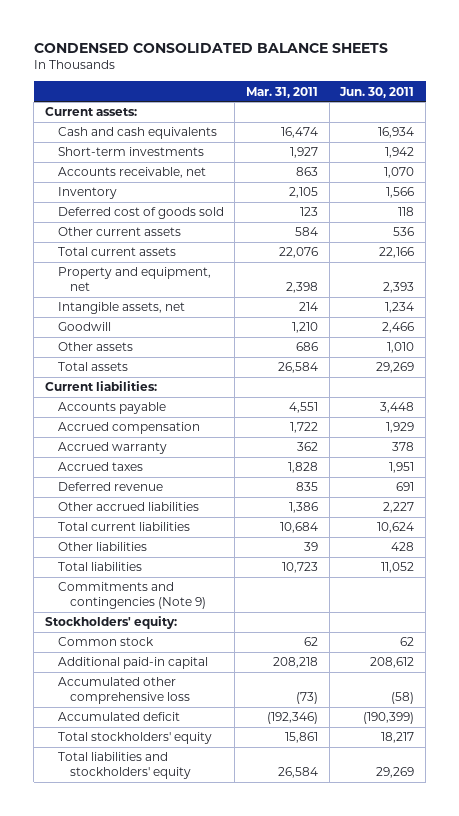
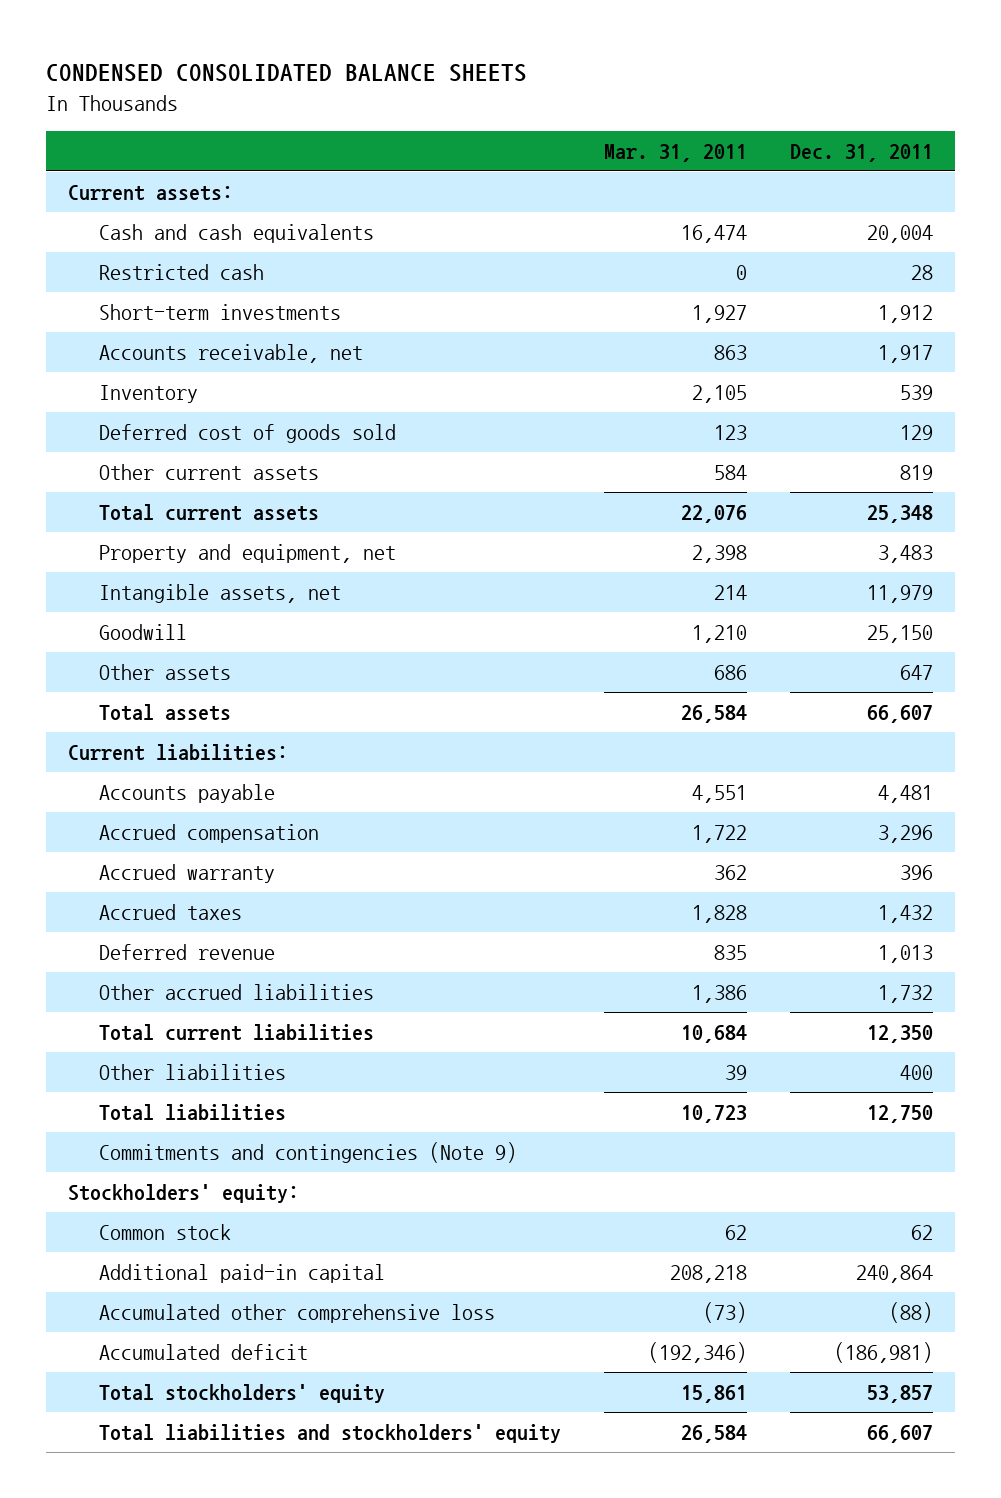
- | Mar. 31, 2011 | Jun. 30, 2011
+ | Mar. 31, 2011 | Dec. 31, 2011
+ Restricted cash | 0 | 28

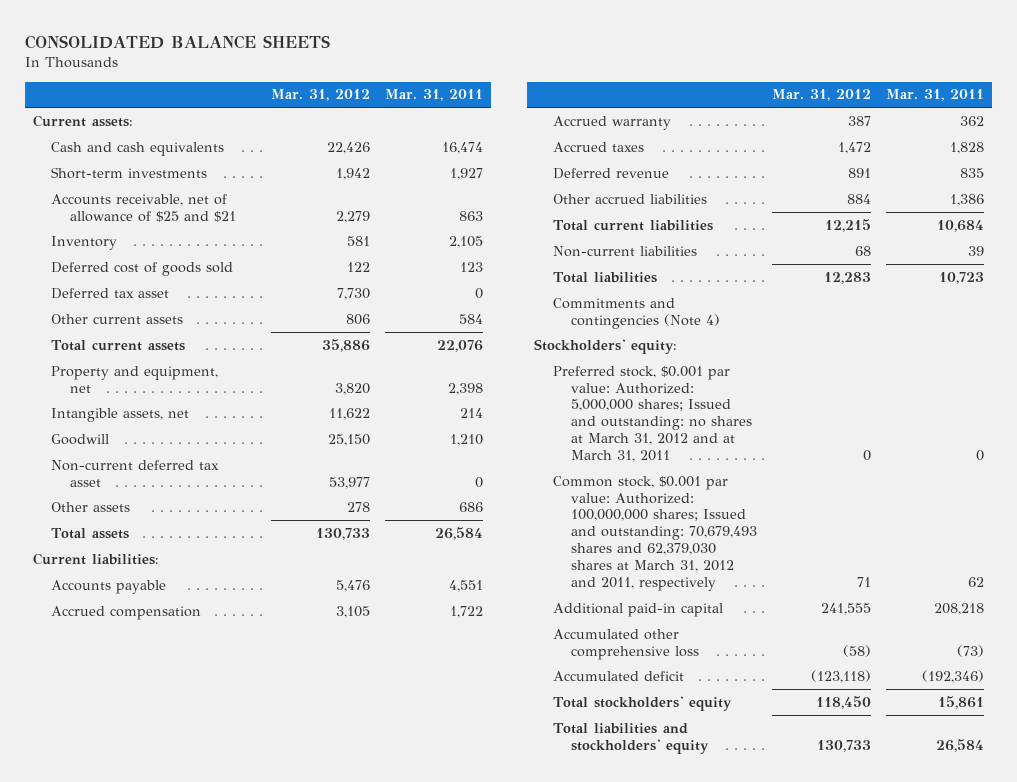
- CONDENSED CONSOLIDATED BALANCE SHEETS
+ CONSOLIDATED BALANCE SHEETS
- | Mar. 31, 2011 | Dec. 31, 2011
+ | Mar. 31, 2012 | Mar. 31, 2011
- Restricted cash | 0 | 28
- Accounts receivable, net | 863 | 1,917
+ Accounts receivable, net of allowance of $25 and $21 | 2,279 | 863
+ Deferred tax asset | 7,730 | 0
+ Non-current deferred tax asset | 53,977 | 0
- Other liabilities | 39 | 400
+ Non-current liabilities | 68 | 39
- Commitments and contingencies (Note 9)
+ Commitments and contingencies (Note 4)
- Common stock | 62 | 62
+ Preferred stock, $0.001 par value: Authorized: 5,000,000 shares; Issued and outstanding: no shares at March 31, 2012 and at March 31, 2011 | 0 | 0
+ Common stock, $0.001 par value: Authorized: 100,000,000 shares; Issued and outstanding: 70,679,493 shares and 62,379,030 shares at March 31, 2012 and 2011, respectively | 71 | 62

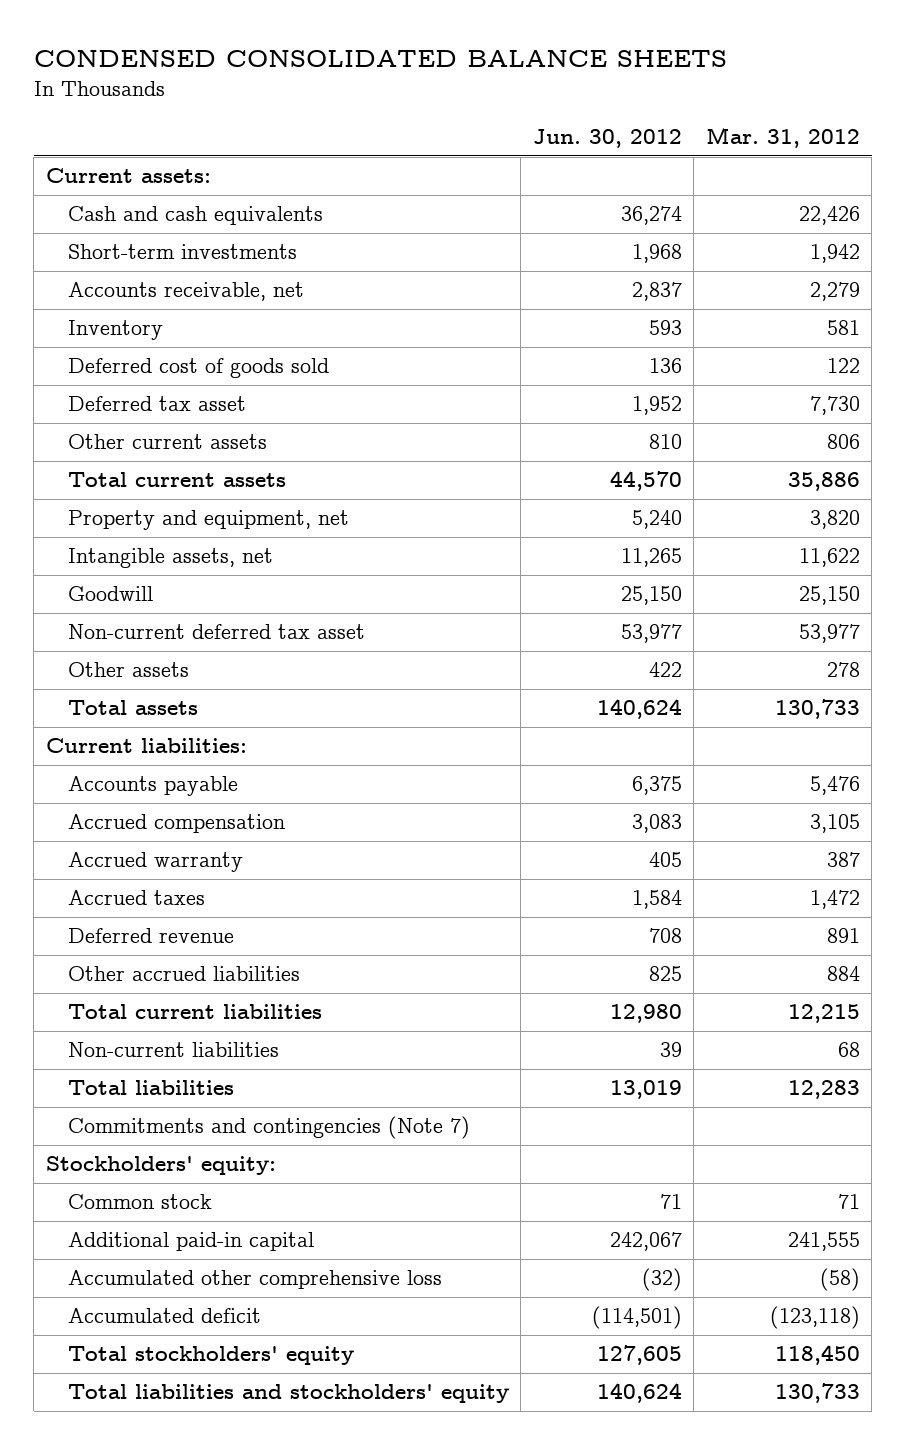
- CONSOLIDATED BALANCE SHEETS
+ CONDENSED CONSOLIDATED BALANCE SHEETS
- | Mar. 31, 2012 | Mar. 31, 2011
+ | Jun. 30, 2012 | Mar. 31, 2012
- Accounts receivable, net of allowance of $25 and $21 | 2,279 | 863
+ Accounts receivable, net | 2,837 | 2,279
- Commitments and contingencies (Note 4)
+ Commitments and contingencies (Note 7)
- Preferred stock, $0.001 par value: Authorized: 5,000,000 shares; Issued and outstanding: no shares at March 31, 2012 and at March 31, 2011 | 0 | 0
- Common stock, $0.001 par value: Authorized: 100,000,000 shares; Issued and outstanding: 70,679,493 shares and 62,379,030 shares at March 31, 2012 and 2011, respectively | 71 | 62
+ Common stock | 71 | 71

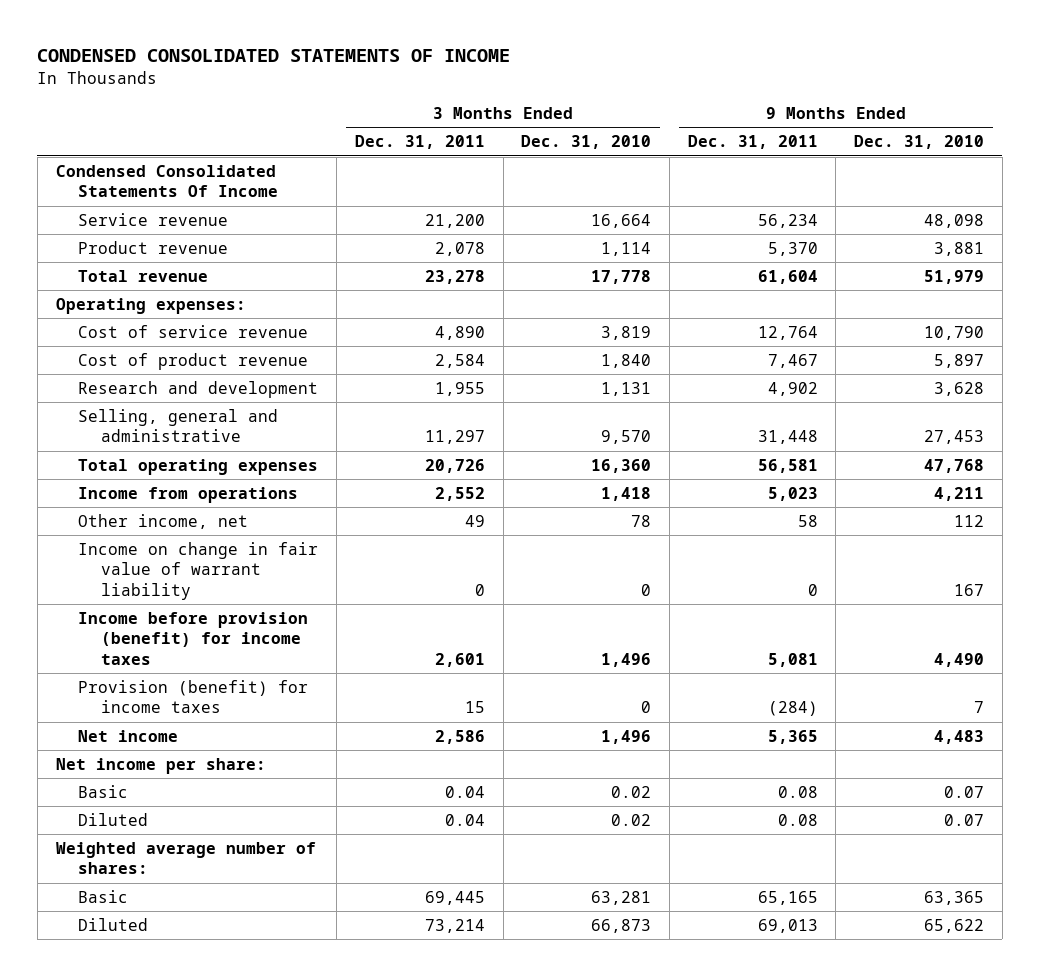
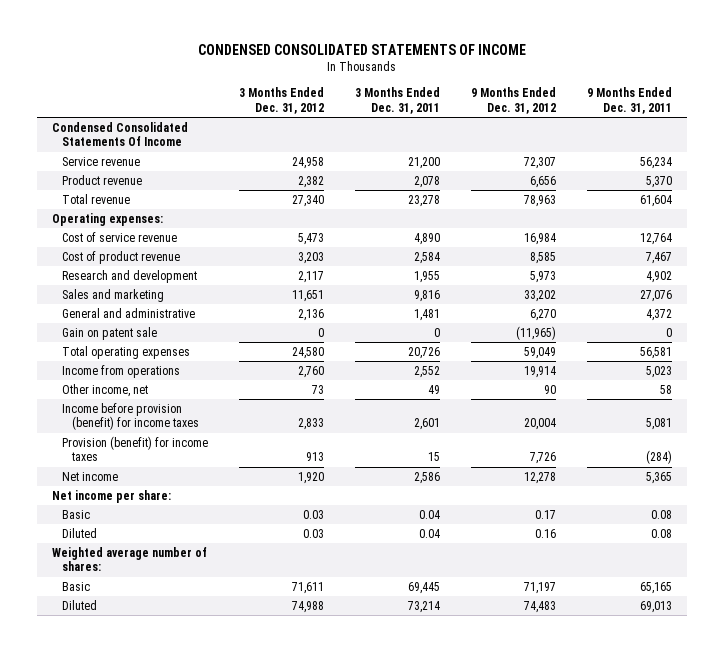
- | 3 Months Ended Dec. 31, 2011 | 3 Months Ended Dec. 31, 2010 | 9 Months Ended Dec. 31, 2011 | 9 Months Ended Dec. 31, 2010
+ | 3 Months Ended Dec. 31, 2012 | 3 Months Ended Dec. 31, 2011 | 9 Months Ended Dec. 31, 2012 | 9 Months Ended Dec. 31, 2011
- Selling, general and administrative | 11,297 | 9,570 | 31,448 | 27,453
+ Sales and marketing | 11,651 | 9,816 | 33,202 | 27,076
+ General and administrative | 2,136 | 1,481 | 6,270 | 4,372
+ Gain on patent sale | 0 | 0 | (11,965) | 0
- Income on change in fair value of warrant liability | 0 | 0 | 0 | 167

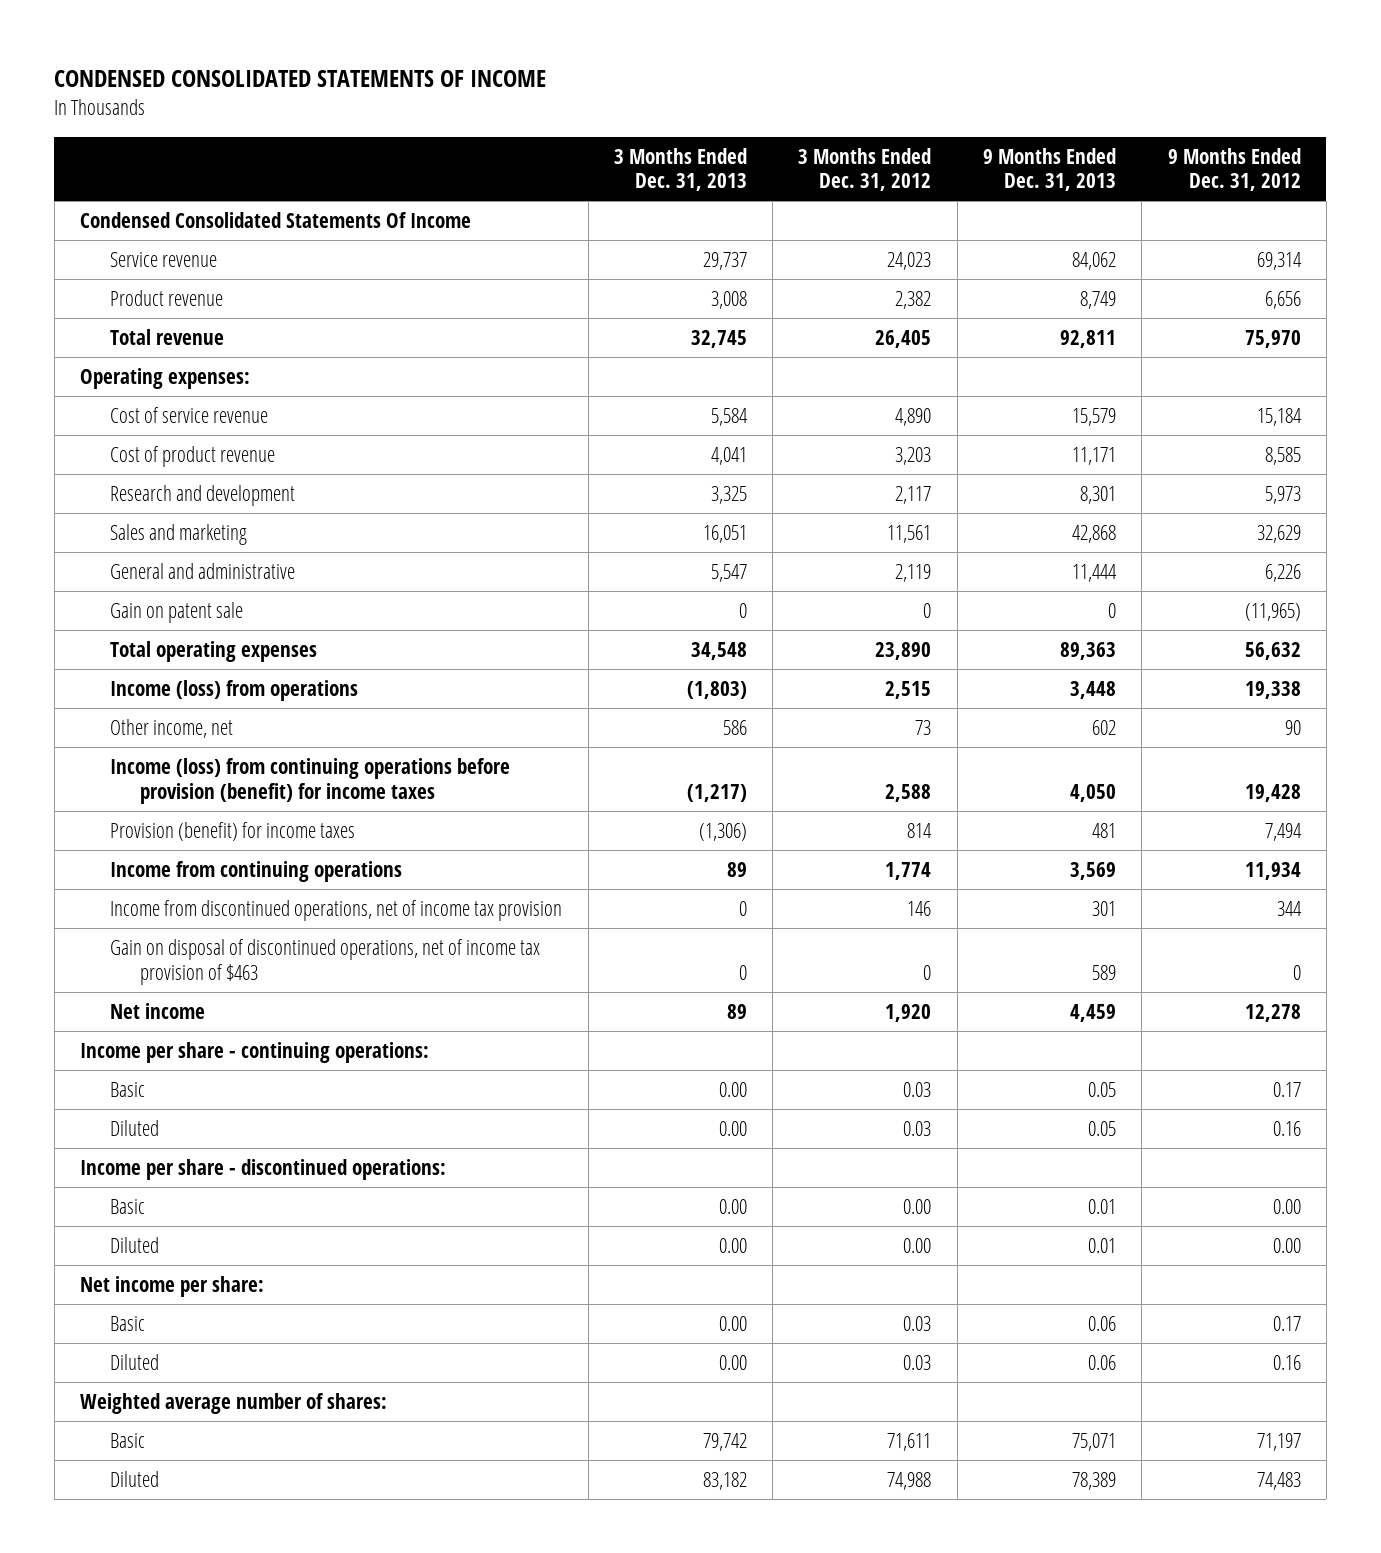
- | 3 Months Ended Dec. 31, 2012 | 3 Months Ended Dec. 31, 2011 | 9 Months Ended Dec. 31, 2012 | 9 Months Ended Dec. 31, 2011
+ | 3 Months Ended Dec. 31, 2013 | 3 Months Ended Dec. 31, 2012 | 9 Months Ended Dec. 31, 2013 | 9 Months Ended Dec. 31, 2012
- Service revenue | 24,958 | 21,200 | 72,307 | 56,234
+ Service revenue | 29,737 | 24,023 | 84,062 | 69,314
- Total revenue | 27,340 | 23,278 | 78,963 | 61,604
+ Total revenue | 32,745 | 26,405 | 92,811 | 75,970
- Cost of service revenue | 5,473 | 4,890 | 16,984 | 12,764
+ Cost of service revenue | 5,584 | 4,890 | 15,579 | 15,184
- Sales and marketing | 11,651 | 9,816 | 33,202 | 27,076
- General and administrative | 2,136 | 1,481 | 6,270 | 4,372
+ Sales and marketing | 16,051 | 11,561 | 42,868 | 32,629
+ General and administrative | 5,547 | 2,119 | 11,444 | 6,226
- Total operating expenses | 24,580 | 20,726 | 59,049 | 56,581
- Income from operations | 2,760 | 2,552 | 19,914 | 5,023
+ Total operating expenses | 34,548 | 23,890 | 89,363 | 56,632
+ Income (loss) from operations | (1,803) | 2,515 | 3,448 | 19,338
- Income before provision (benefit) for income taxes | 2,833 | 2,601 | 20,004 | 5,081
- Provision (benefit) for income taxes | 913 | 15 | 7,726 | (284)
+ Income (loss) from continuing operations before provision (benefit) for income taxes | (1,217) | 2,588 | 4,050 | 19,428
+ Provision (benefit) for income taxes | (1,306) | 814 | 481 | 7,494
+ Income from continuing operations | 89 | 1,774 | 3,569 | 11,934
+ Income from discontinued operations, net of income tax provision | 0 | 146 | 301 | 344
+ Gain on disposal of discontinued operations, net of income tax provision of $463 | 0 | 0 | 589 | 0
+ Income per share - continuing operations:
+ Basic | 0.00 | 0.03 | 0.05 | 0.17
+ Diluted | 0.00 | 0.03 | 0.05 | 0.16
+ Income per share - discontinued operations:
+ Basic | 0.00 | 0.00 | 0.01 | 0.00
+ Diluted | 0.00 | 0.00 | 0.01 | 0.00

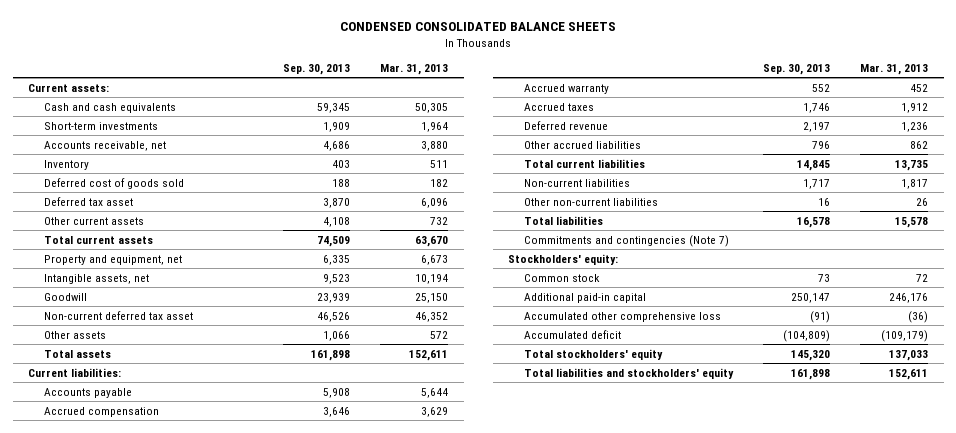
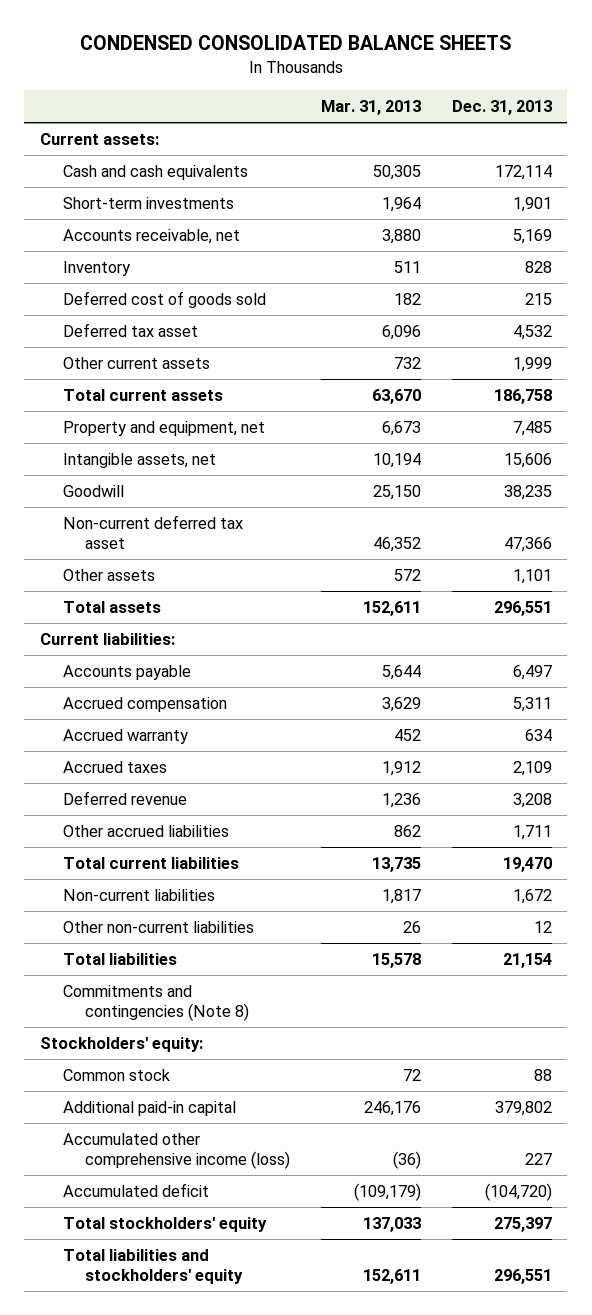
- | Sep. 30, 2013 | Mar. 31, 2013
+ | Mar. 31, 2013 | Dec. 31, 2013
- Commitments and contingencies (Note 7)
+ Commitments and contingencies (Note 8)
- Accumulated other comprehensive loss | (91) | (36)
+ Accumulated other comprehensive income (loss) | (36) | 227

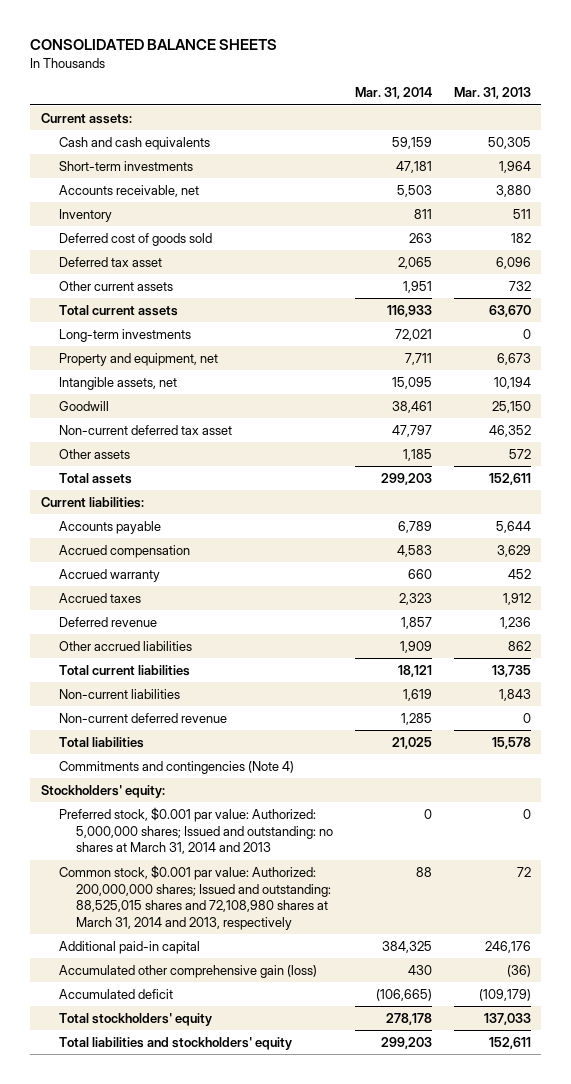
- CONDENSED CONSOLIDATED BALANCE SHEETS
+ CONSOLIDATED BALANCE SHEETS
- | Mar. 31, 2013 | Dec. 31, 2013
+ | Mar. 31, 2014 | Mar. 31, 2013
+ Long-term investments | 72,021 | 0
- Non-current liabilities | 1,817 | 1,672
- Other non-current liabilities | 26 | 12
+ Non-current liabilities | 1,619 | 1,843
+ Non-current deferred revenue | 1,285 | 0
- Commitments and contingencies (Note 8)
+ Commitments and contingencies (Note 4)
- Common stock | 72 | 88
+ Preferred stock, $0.001 par value: Authorized: 5,000,000 shares; Issued and outstanding: no shares at March 31, 2014 and 2013 | 0 | 0
+ Common stock, $0.001 par value: Authorized: 200,000,000 shares; Issued and outstanding: 88,525,015 shares and 72,108,980 shares at March 31, 2014 and 2013, respectively | 88 | 72
- Accumulated other comprehensive income (loss) | (36) | 227
+ Accumulated other comprehensive gain (loss) | 430 | (36)

